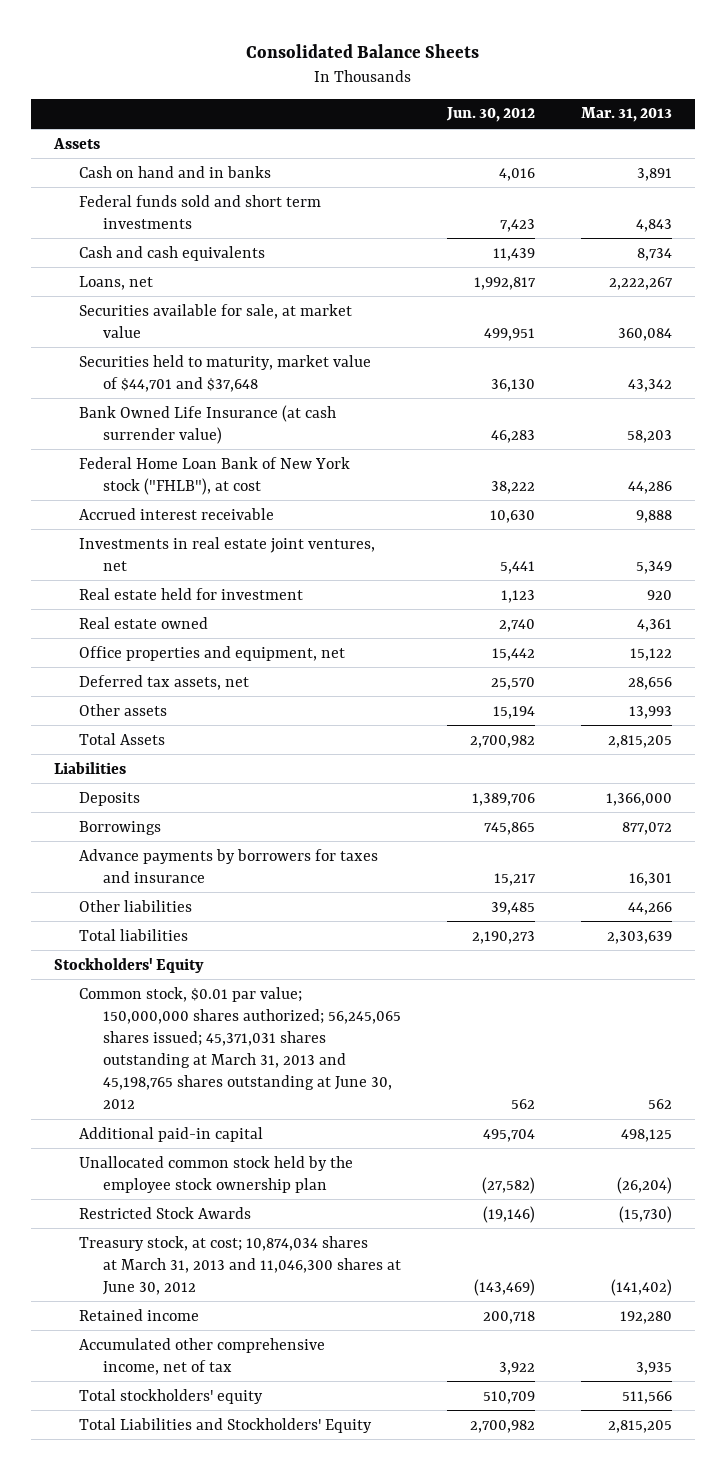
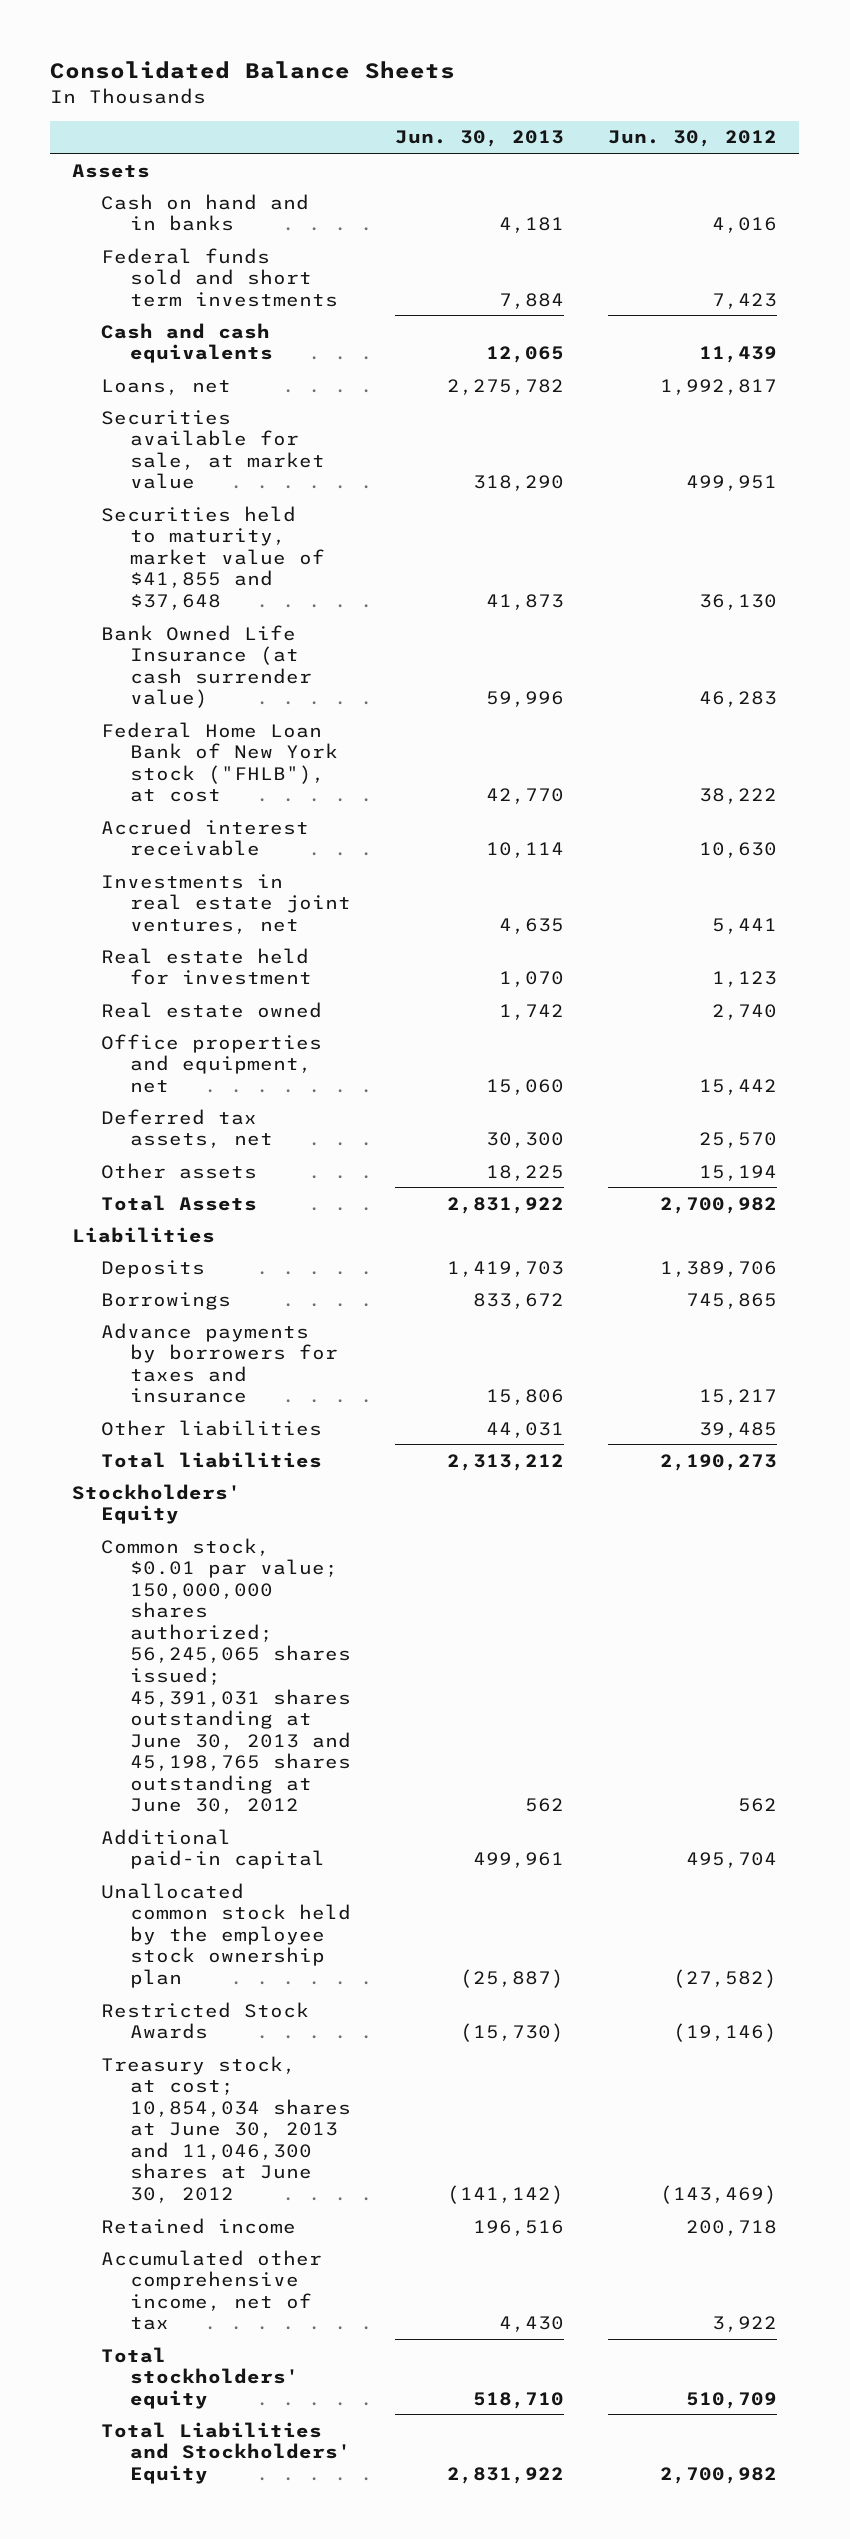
- | Jun. 30, 2012 | Mar. 31, 2013
+ | Jun. 30, 2013 | Jun. 30, 2012
- Securities held to maturity, market value of $44,701 and $37,648 | 36,130 | 43,342
+ Securities held to maturity, market value of $41,855 and $37,648 | 41,873 | 36,130
- Common stock, $0.01 par value; 150,000,000 shares authorized; 56,245,065 shares issued; 45,371,031 shares outstanding at March 31, 2013 and 45,198,765 shares outstanding at June 30, 2012 | 562 | 562
+ Common stock, $0.01 par value; 150,000,000 shares authorized; 56,245,065 shares issued; 45,391,031 shares outstanding at June 30, 2013 and 45,198,765 shares outstanding at June 30, 2012 | 562 | 562
- Treasury stock, at cost; 10,874,034 shares at March 31, 2013 and 11,046,300 shares at June 30, 2012 | (143,469) | (141,402)
+ Treasury stock, at cost; 10,854,034 shares at June 30, 2013 and 11,046,300 shares at June 30, 2012 | (141,142) | (143,469)

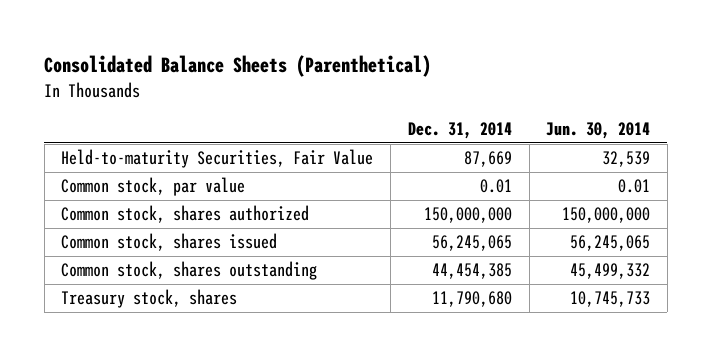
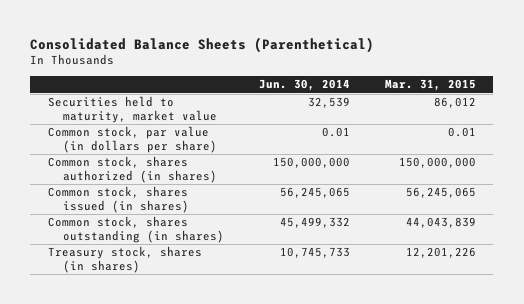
- | Dec. 31, 2014 | Jun. 30, 2014
+ | Jun. 30, 2014 | Mar. 31, 2015
- Held-to-maturity Securities, Fair Value | 87,669 | 32,539
- Common stock, par value | 0.01 | 0.01
- Common stock, shares authorized | 150,000,000 | 150,000,000
- Common stock, shares issued | 56,245,065 | 56,245,065
- Common stock, shares outstanding | 44,454,385 | 45,499,332
- Treasury stock, shares | 11,790,680 | 10,745,733
+ Securities held to maturity, market value | 32,539 | 86,012
+ Common stock, par value (in dollars per share) | 0.01 | 0.01
+ Common stock, shares authorized (in shares) | 150,000,000 | 150,000,000
+ Common stock, shares issued (in shares) | 56,245,065 | 56,245,065
+ Common stock, shares outstanding (in shares) | 45,499,332 | 44,043,839
+ Treasury stock, shares (in shares) | 10,745,733 | 12,201,226

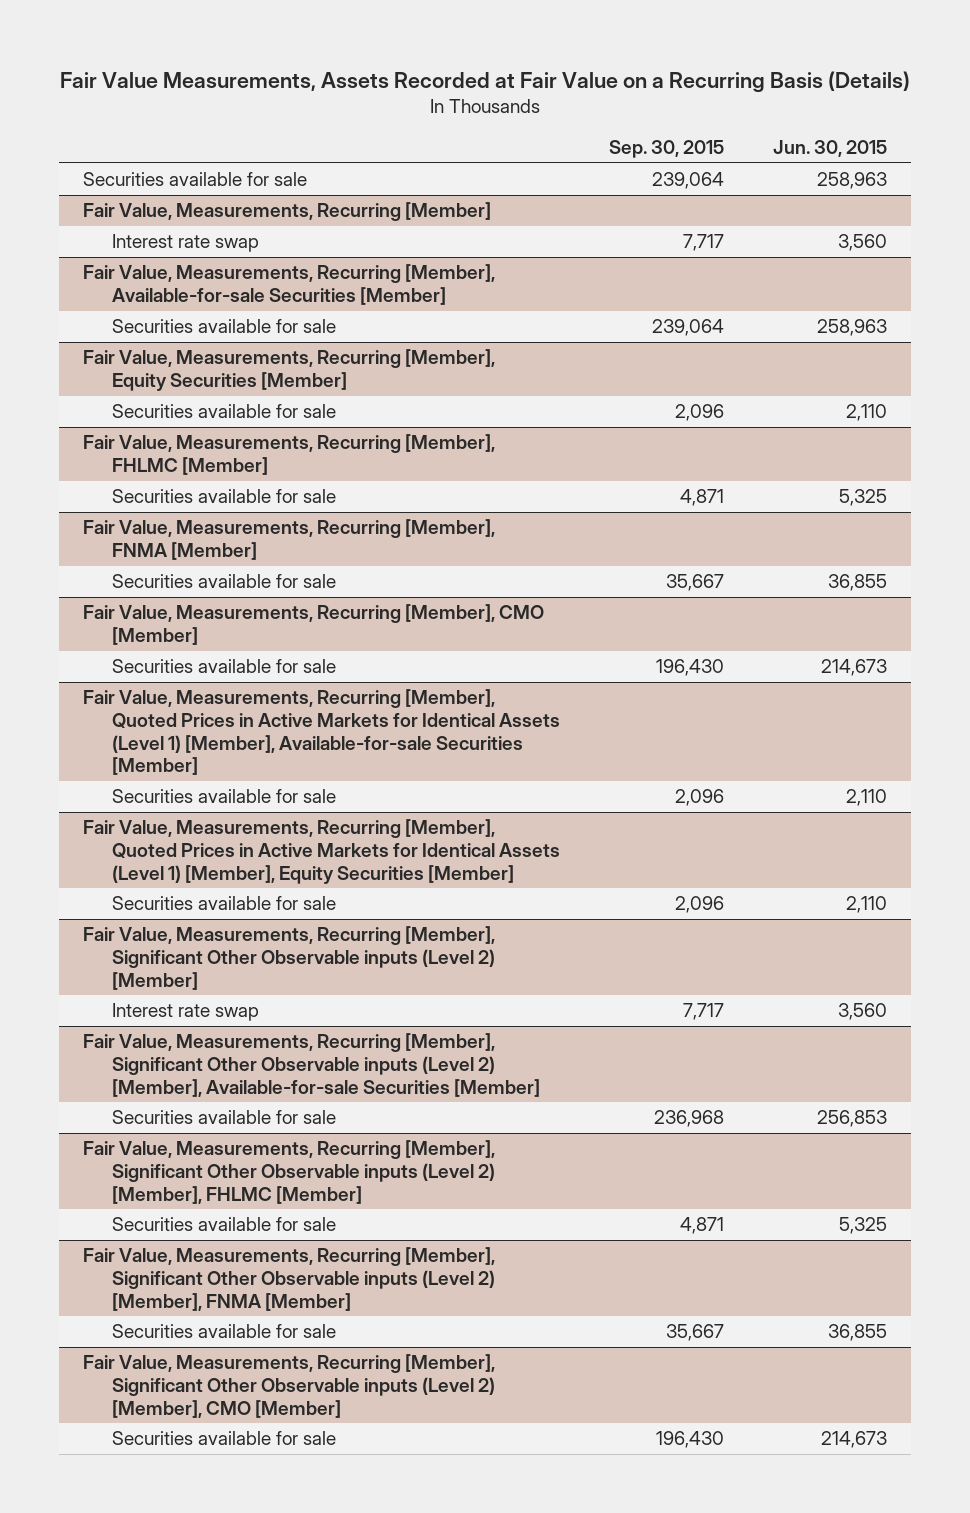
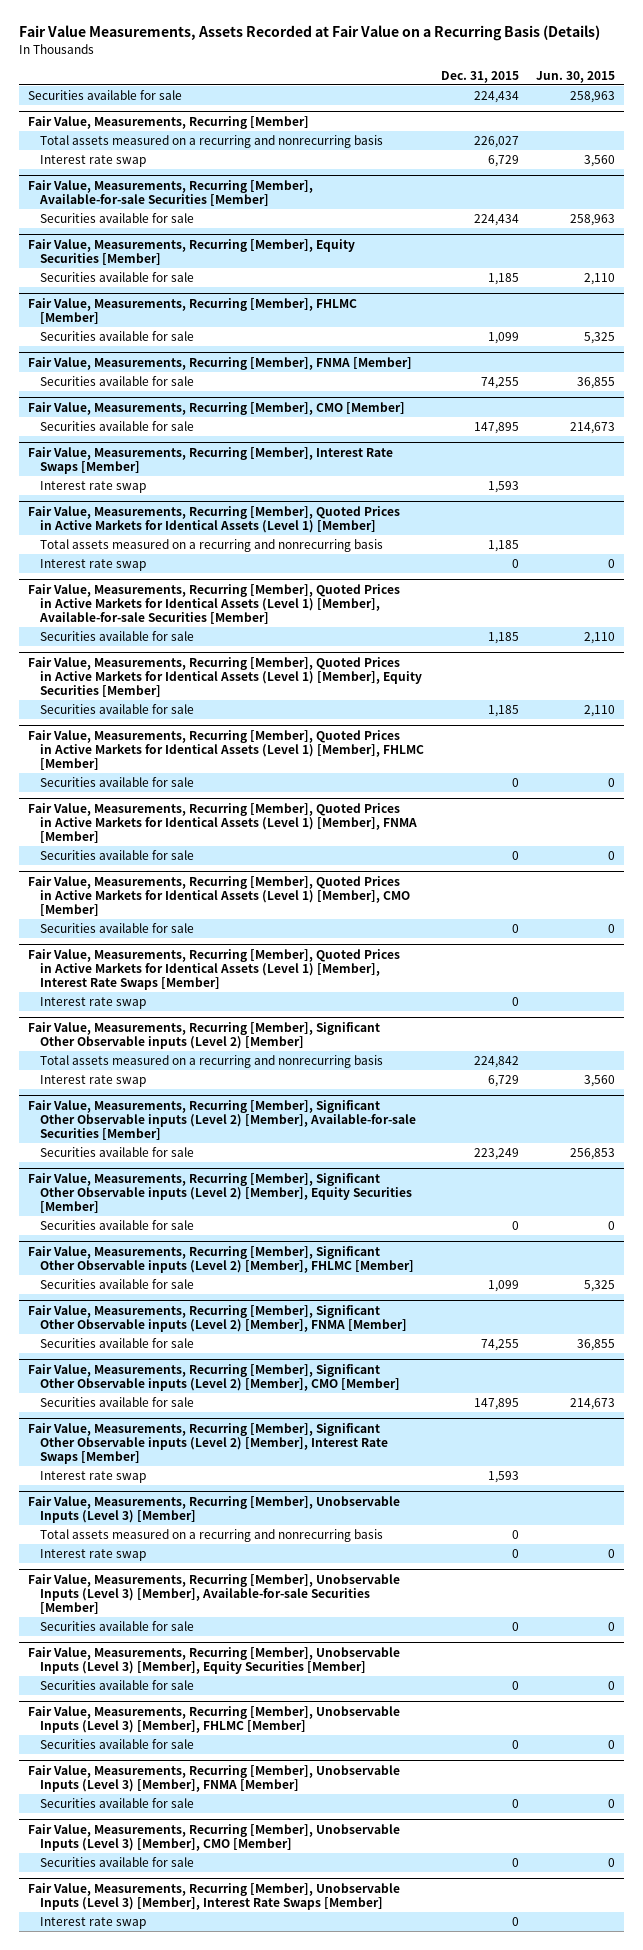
- | Sep. 30, 2015 | Jun. 30, 2015
+ | Dec. 31, 2015 | Jun. 30, 2015
@ Fair Value, Measurements, Recurring [Member]
+ Total assets measured on a recurring and nonrecurring basis | 226,027 |
+ Fair Value, Measurements, Recurring [Member], Interest Rate Swaps [Member]
+ Interest rate swap | 1,593 |
+ Fair Value, Measurements, Recurring [Member], Quoted Prices in Active Markets for Identical Assets (Level 1) [Member]
+ Total assets measured on a recurring and nonrecurring basis | 1,185 |
+ Interest rate swap | 0 | 0
+ Fair Value, Measurements, Recurring [Member], Quoted Prices in Active Markets for Identical Assets (Level 1) [Member], FHLMC [Member]
+ Securities available for sale | 0 | 0
+ Fair Value, Measurements, Recurring [Member], Quoted Prices in Active Markets for Identical Assets (Level 1) [Member], FNMA [Member]
+ Securities available for sale | 0 | 0
+ Fair Value, Measurements, Recurring [Member], Quoted Prices in Active Markets for Identical Assets (Level 1) [Member], CMO [Member]
+ Securities available for sale | 0 | 0
+ Fair Value, Measurements, Recurring [Member], Quoted Prices in Active Markets for Identical Assets (Level 1) [Member], Interest Rate Swaps [Member]
+ Interest rate swap | 0 |
@ Fair Value, Measurements, Recurring [Member], Significant Other Observable inputs (Level 2) [Member]
+ Total assets measured on a recurring and nonrecurring basis | 224,842 |
+ Fair Value, Measurements, Recurring [Member], Significant Other Observable inputs (Level 2) [Member], Equity Securities [Member]
+ Securities available for sale | 0 | 0
+ Fair Value, Measurements, Recurring [Member], Significant Other Observable inputs (Level 2) [Member], Interest Rate Swaps [Member]
+ Interest rate swap | 1,593 |
+ Fair Value, Measurements, Recurring [Member], Unobservable Inputs (Level 3) [Member]
+ Total assets measured on a recurring and nonrecurring basis | 0 |
+ Interest rate swap | 0 | 0
+ Fair Value, Measurements, Recurring [Member], Unobservable Inputs (Level 3) [Member], Available-for-sale Securities [Member]
+ Securities available for sale | 0 | 0
+ Fair Value, Measurements, Recurring [Member], Unobservable Inputs (Level 3) [Member], Equity Securities [Member]
+ Securities available for sale | 0 | 0
+ Fair Value, Measurements, Recurring [Member], Unobservable Inputs (Level 3) [Member], FHLMC [Member]
+ Securities available for sale | 0 | 0
+ Fair Value, Measurements, Recurring [Member], Unobservable Inputs (Level 3) [Member], FNMA [Member]
+ Securities available for sale | 0 | 0
+ Fair Value, Measurements, Recurring [Member], Unobservable Inputs (Level 3) [Member], CMO [Member]
+ Securities available for sale | 0 | 0
+ Fair Value, Measurements, Recurring [Member], Unobservable Inputs (Level 3) [Member], Interest Rate Swaps [Member]
+ Interest rate swap | 0 |

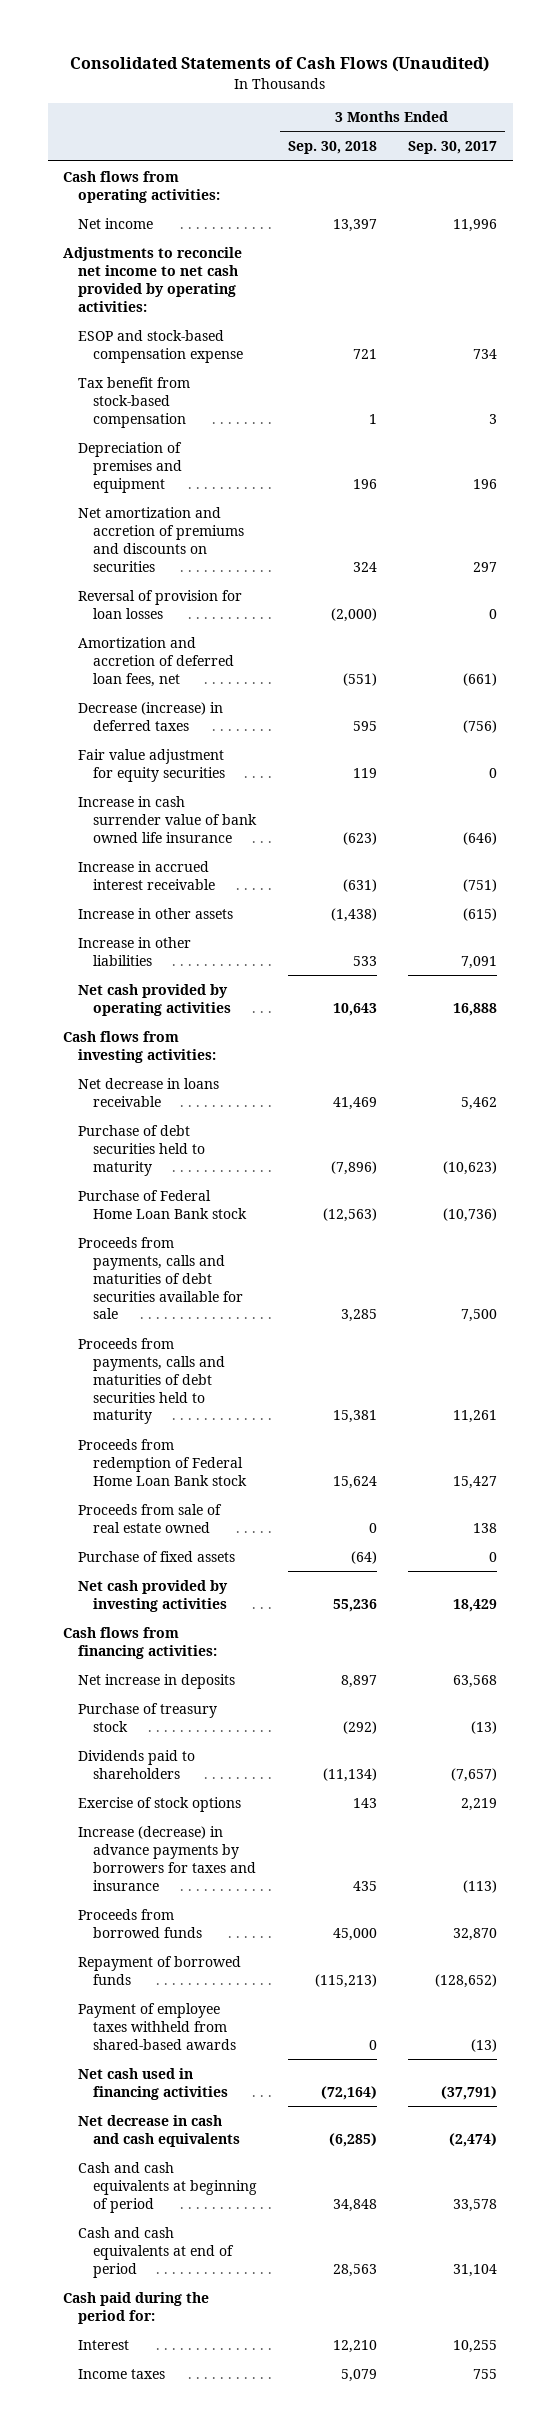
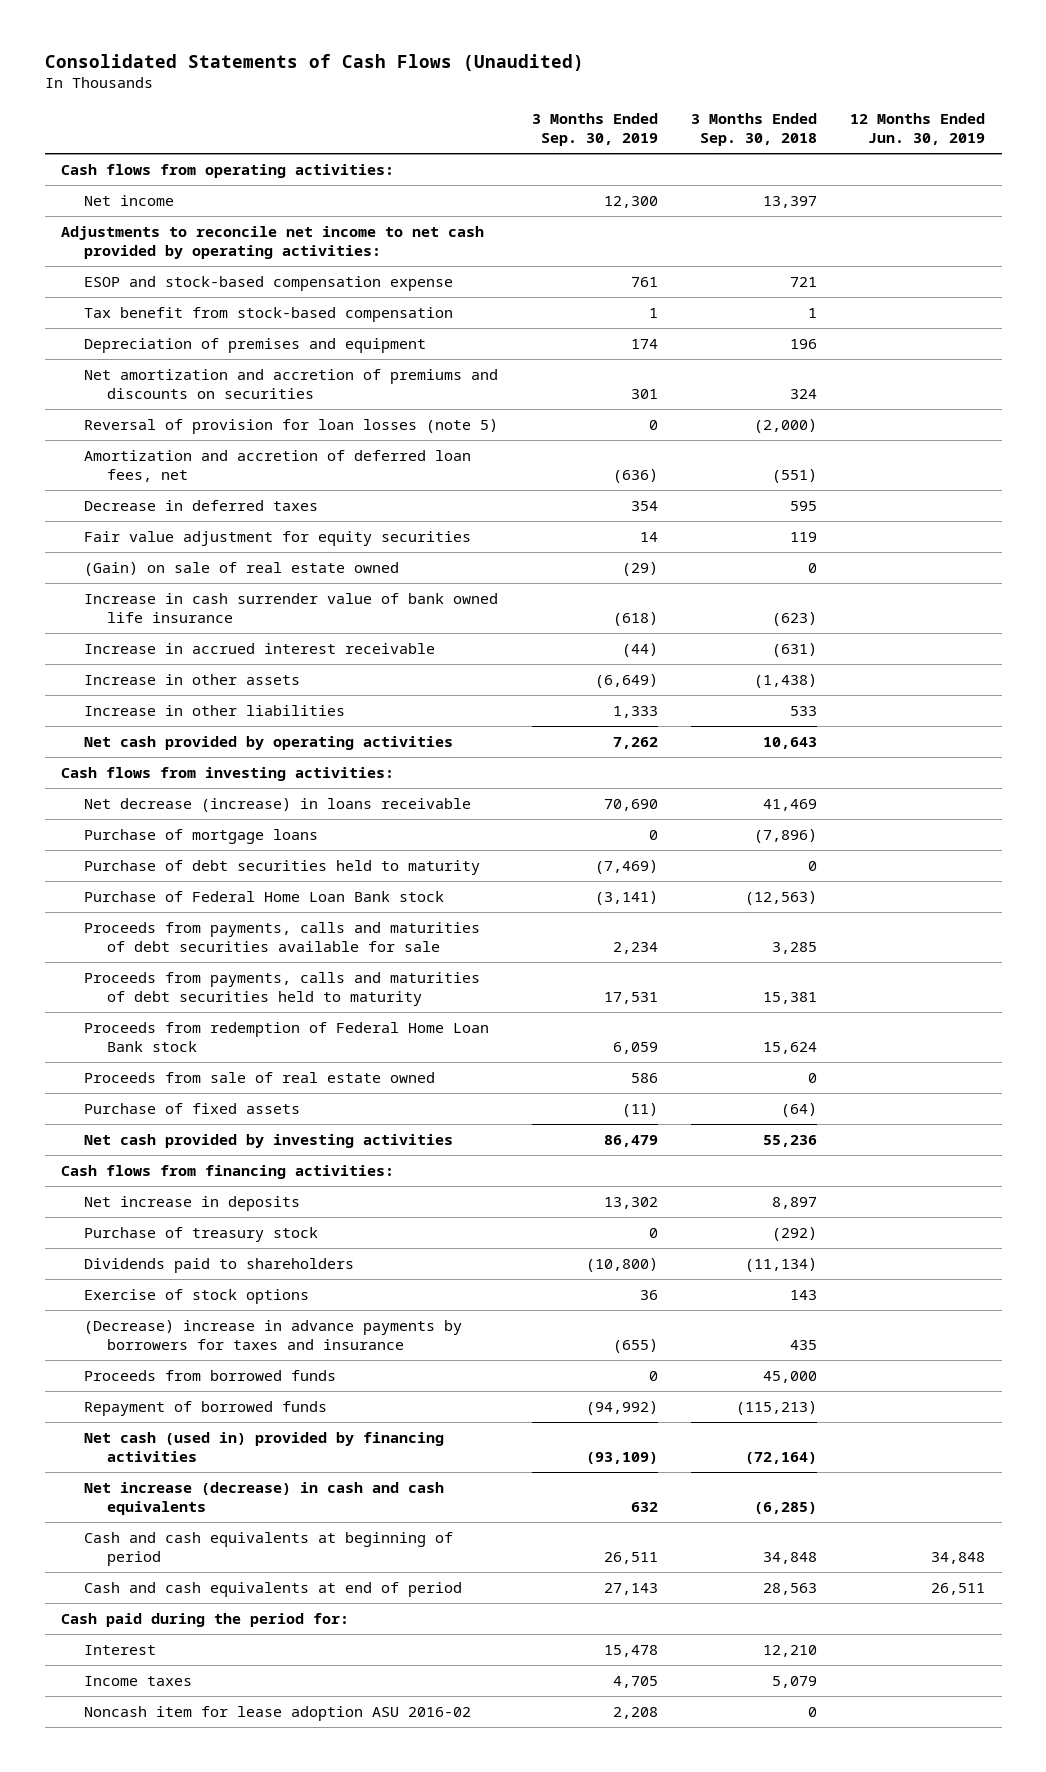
- | 3 Months Ended Sep. 30, 2018 | 3 Months Ended Sep. 30, 2017
+ | 3 Months Ended Sep. 30, 2019 | 3 Months Ended Sep. 30, 2018 | 12 Months Ended Jun. 30, 2019
- Reversal of provision for loan losses | (2,000) | 0
+ Reversal of provision for loan losses (note 5) | 0 | (2,000) |
- Decrease (increase) in deferred taxes | 595 | (756)
+ Decrease in deferred taxes | 354 | 595 |
+ (Gain) on sale of real estate owned | (29) | 0 |
- Net decrease in loans receivable | 41,469 | 5,462
- Purchase of debt securities held to maturity | (7,896) | (10,623)
+ Net decrease (increase) in loans receivable | 70,690 | 41,469 |
+ Purchase of mortgage loans | 0 | (7,896) |
+ Purchase of debt securities held to maturity | (7,469) | 0 |
- Increase (decrease) in advance payments by borrowers for taxes and insurance | 435 | (113)
+ (Decrease) increase in advance payments by borrowers for taxes and insurance | (655) | 435 |
- Payment of employee taxes withheld from shared-based awards | 0 | (13)
- Net cash used in financing activities | (72,164) | (37,791)
- Net decrease in cash and cash equivalents | (6,285) | (2,474)
+ Net cash (used in) provided by financing activities | (93,109) | (72,164) |
+ Net increase (decrease) in cash and cash equivalents | 632 | (6,285) |
+ Noncash item for lease adoption ASU 2016-02 | 2,208 | 0 |

